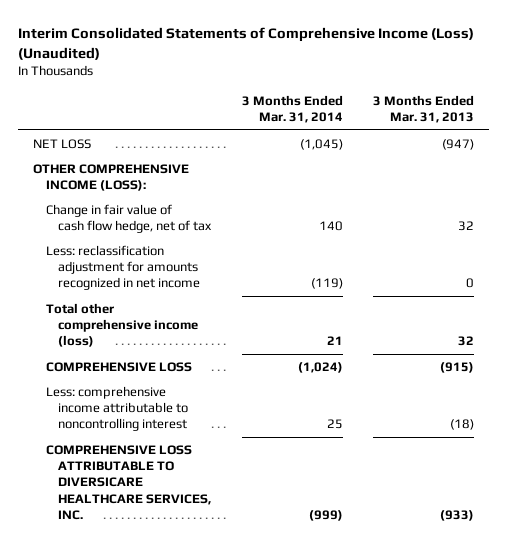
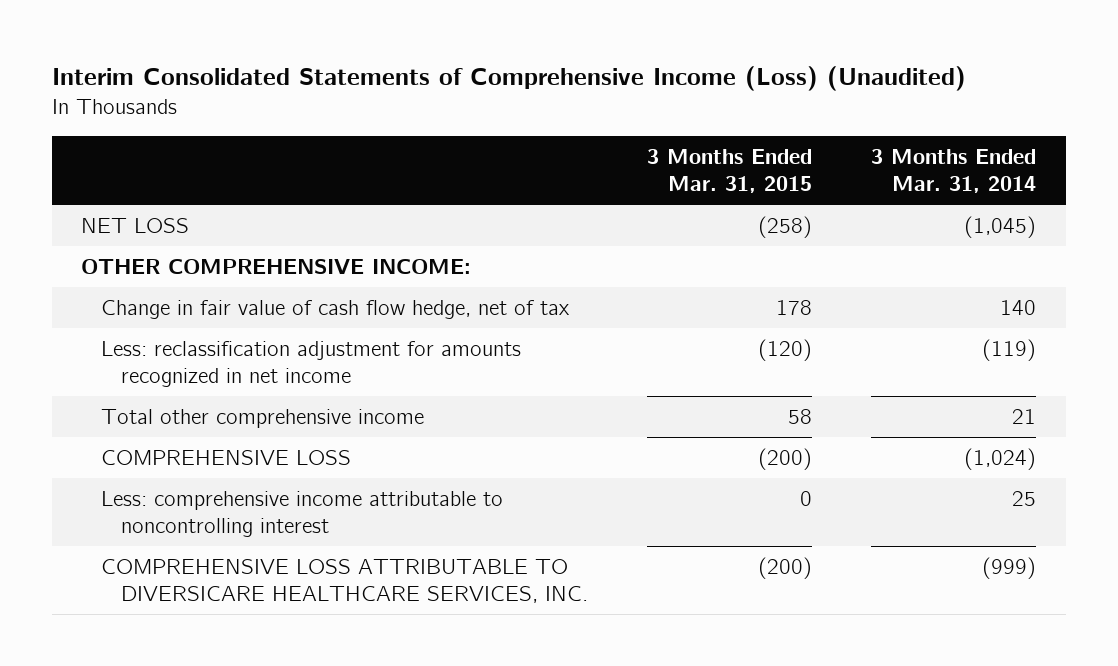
- | 3 Months Ended Mar. 31, 2014 | 3 Months Ended Mar. 31, 2013
+ | 3 Months Ended Mar. 31, 2015 | 3 Months Ended Mar. 31, 2014
- OTHER COMPREHENSIVE INCOME (LOSS):
+ OTHER COMPREHENSIVE INCOME:
- Total other comprehensive income (loss) | 21 | 32
+ Total other comprehensive income | 58 | 21

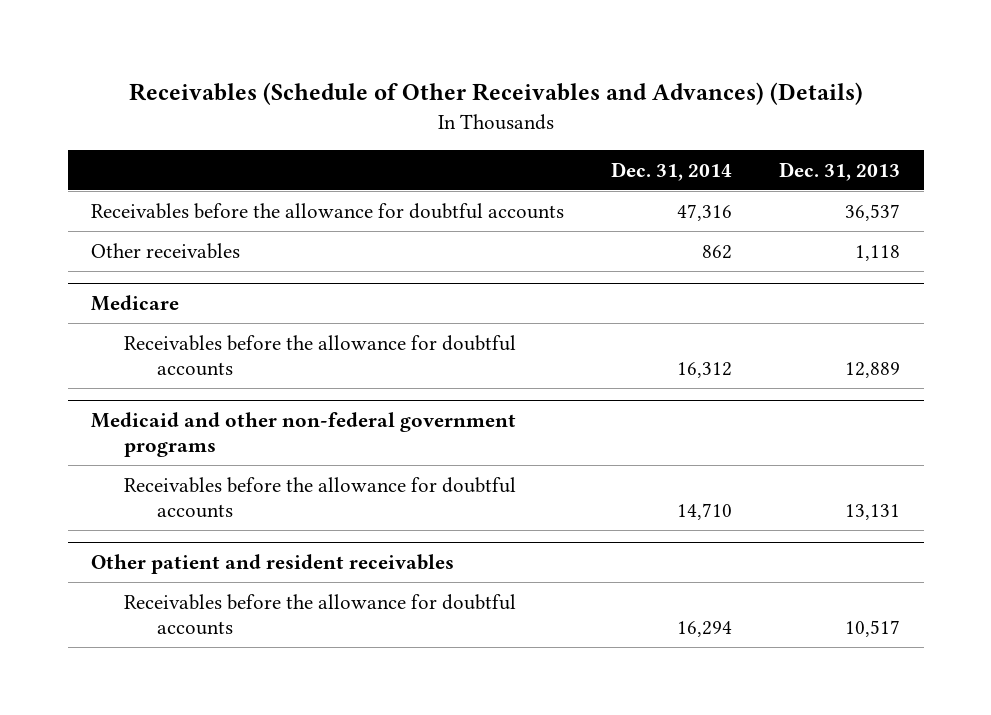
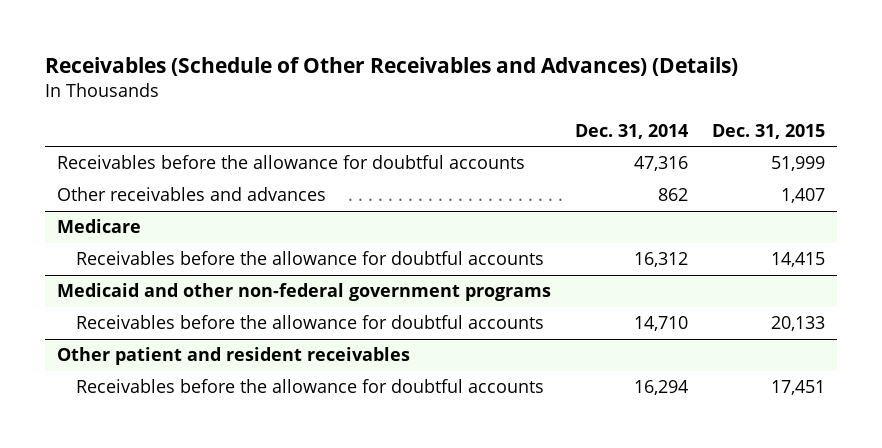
- | Dec. 31, 2014 | Dec. 31, 2013
+ | Dec. 31, 2014 | Dec. 31, 2015
- Other receivables | 862 | 1,118
+ Other receivables and advances | 862 | 1,407

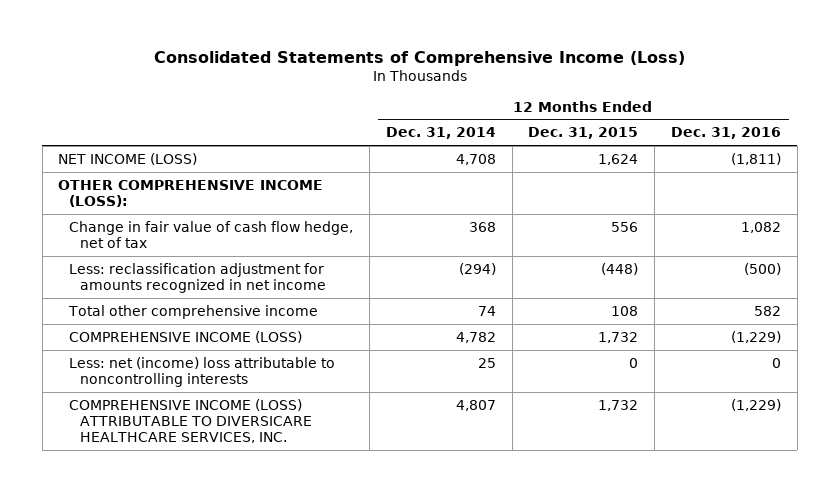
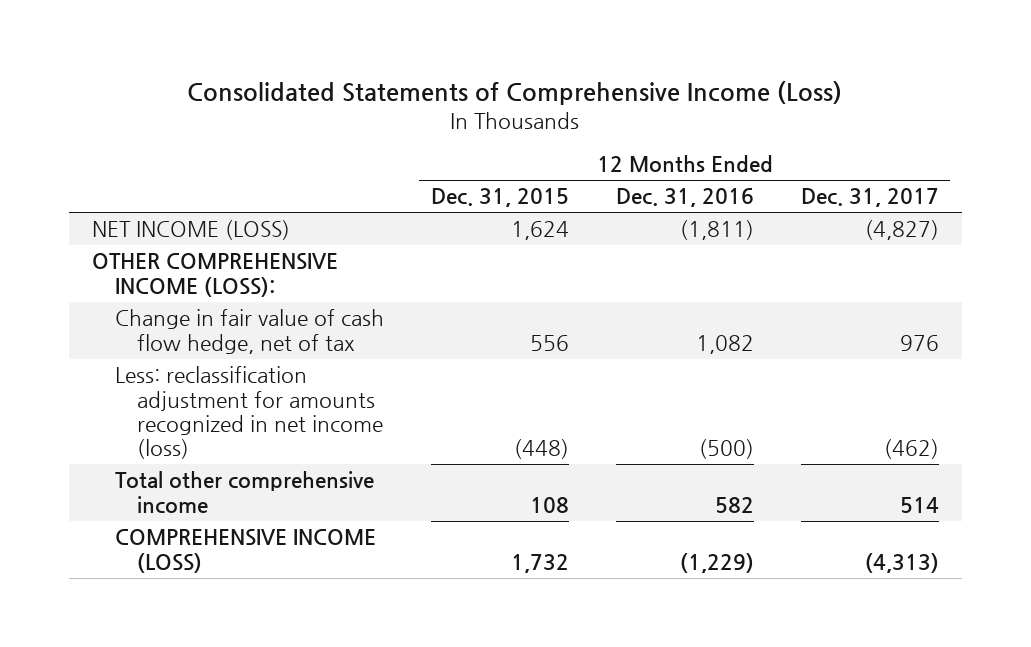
- | 12 Months Ended Dec. 31, 2014 | 12 Months Ended Dec. 31, 2015 | 12 Months Ended Dec. 31, 2016
+ | 12 Months Ended Dec. 31, 2015 | 12 Months Ended Dec. 31, 2016 | 12 Months Ended Dec. 31, 2017
- Less: reclassification adjustment for amounts recognized in net income | (294) | (448) | (500)
+ Less: reclassification adjustment for amounts recognized in net income (loss) | (448) | (500) | (462)
- Less: net (income) loss attributable to noncontrolling interests | 25 | 0 | 0
- COMPREHENSIVE INCOME (LOSS) ATTRIBUTABLE TO DIVERSICARE HEALTHCARE SERVICES, INC. | 4,807 | 1,732 | (1,229)

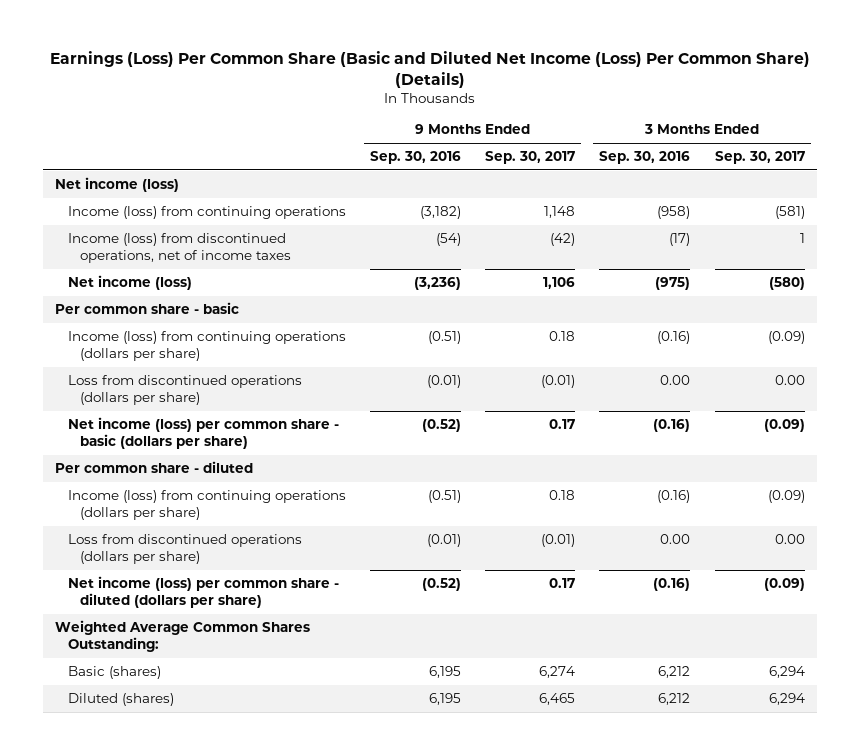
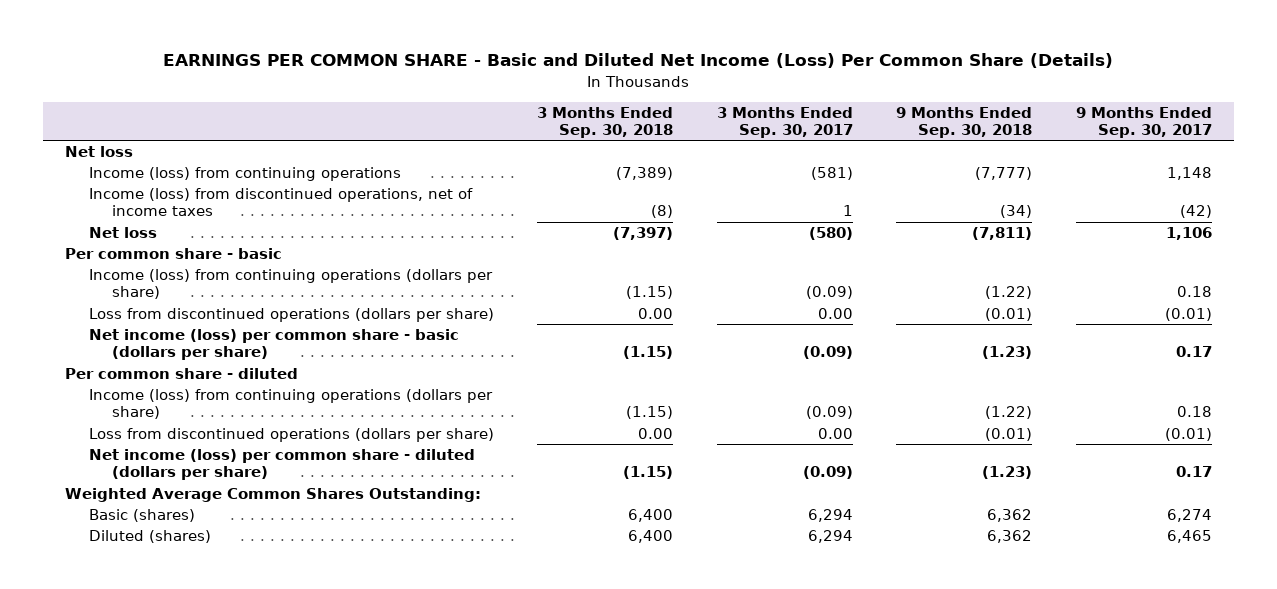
- Earnings (Loss) Per Common Share (Basic and Diluted Net Income (Loss) Per Common Share) (Details)
+ EARNINGS PER COMMON SHARE - Basic and Diluted Net Income (Loss) Per Common Share (Details)
- | 9 Months Ended Sep. 30, 2016 | 9 Months Ended Sep. 30, 2017 | 3 Months Ended Sep. 30, 2016 | 3 Months Ended Sep. 30, 2017
+ | 3 Months Ended Sep. 30, 2018 | 3 Months Ended Sep. 30, 2017 | 9 Months Ended Sep. 30, 2018 | 9 Months Ended Sep. 30, 2017
- Net income (loss)
+ Net loss
- Net income (loss) | (3,236) | 1,106 | (975) | (580)
+ Net loss | (7,397) | (580) | (7,811) | 1,106

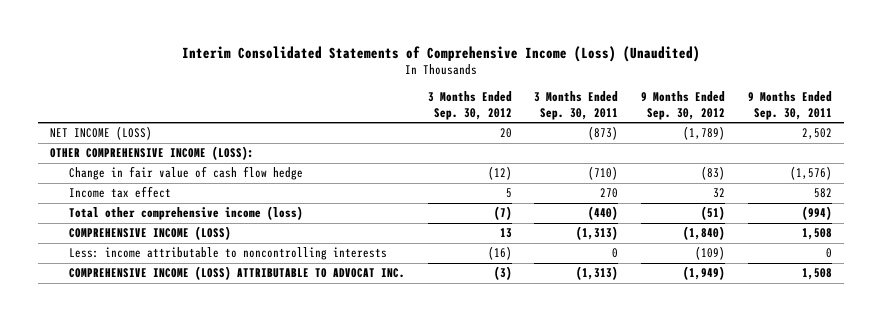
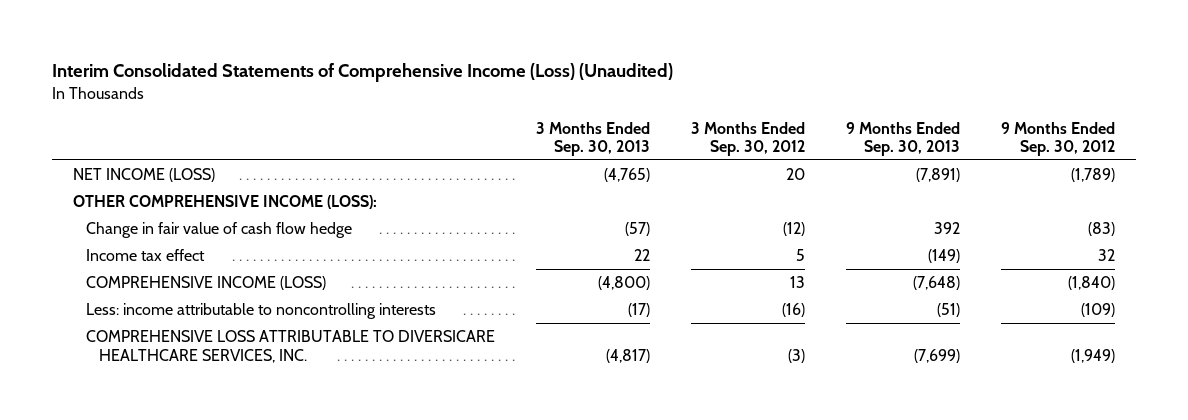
- | 3 Months Ended Sep. 30, 2012 | 3 Months Ended Sep. 30, 2011 | 9 Months Ended Sep. 30, 2012 | 9 Months Ended Sep. 30, 2011
+ | 3 Months Ended Sep. 30, 2013 | 3 Months Ended Sep. 30, 2012 | 9 Months Ended Sep. 30, 2013 | 9 Months Ended Sep. 30, 2012
- Total other comprehensive income (loss) | (7) | (440) | (51) | (994)
- COMPREHENSIVE INCOME (LOSS) ATTRIBUTABLE TO ADVOCAT INC. | (3) | (1,313) | (1,949) | 1,508
+ COMPREHENSIVE LOSS ATTRIBUTABLE TO DIVERSICARE HEALTHCARE SERVICES, INC. | (4,817) | (3) | (7,699) | (1,949)

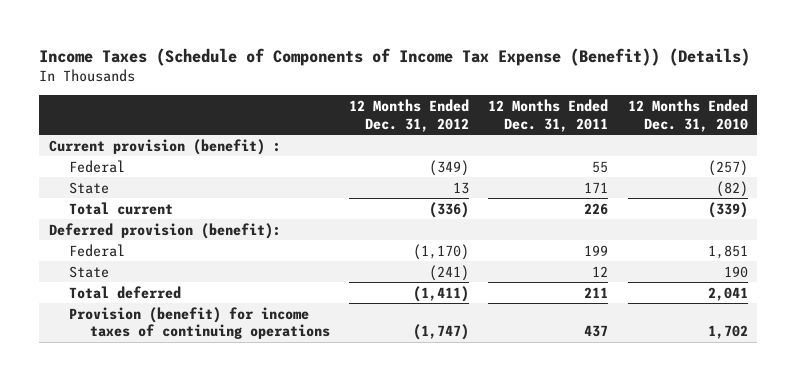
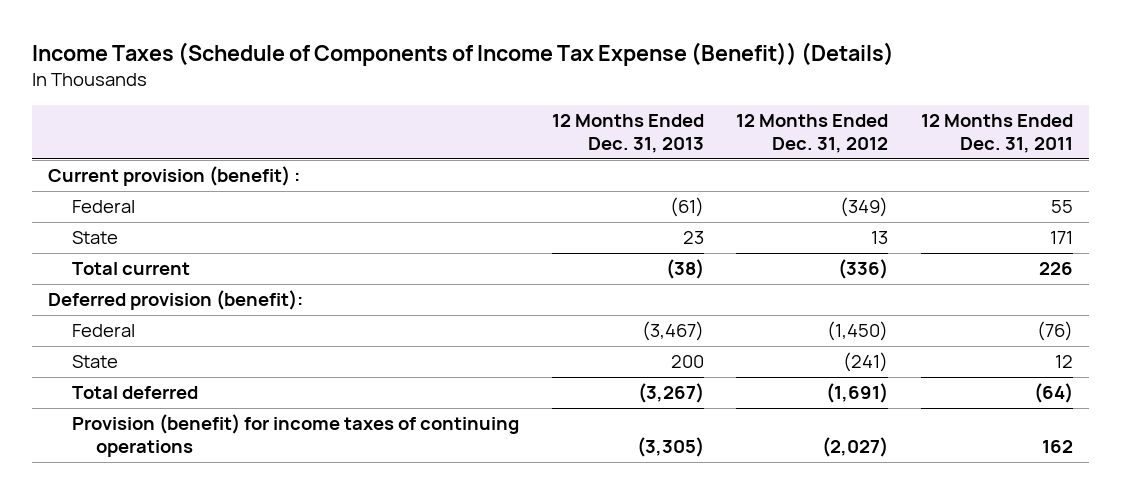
- | 12 Months Ended Dec. 31, 2012 | 12 Months Ended Dec. 31, 2011 | 12 Months Ended Dec. 31, 2010
+ | 12 Months Ended Dec. 31, 2013 | 12 Months Ended Dec. 31, 2012 | 12 Months Ended Dec. 31, 2011
- Federal | (1,170) | 199 | 1,851
+ Federal | (3,467) | (1,450) | (76)
- Total deferred | (1,411) | 211 | 2,041
- Provision (benefit) for income taxes of continuing operations | (1,747) | 437 | 1,702
+ Total deferred | (3,267) | (1,691) | (64)
+ Provision (benefit) for income taxes of continuing operations | (3,305) | (2,027) | 162

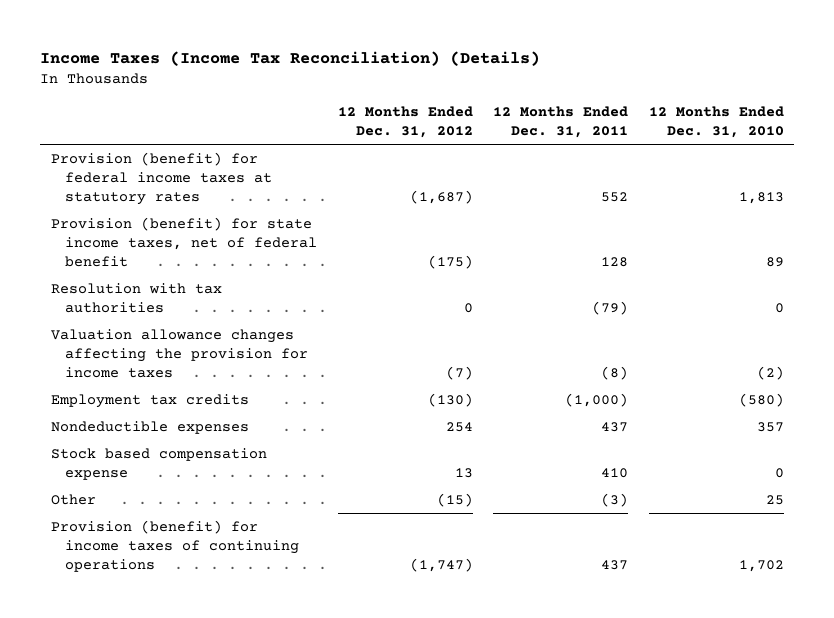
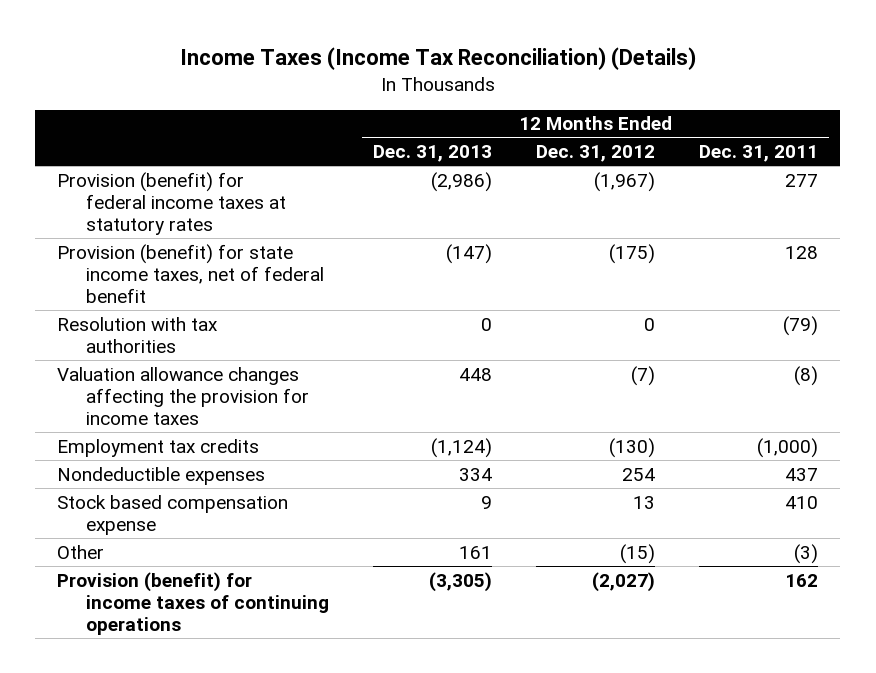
- | 12 Months Ended Dec. 31, 2012 | 12 Months Ended Dec. 31, 2011 | 12 Months Ended Dec. 31, 2010
+ | 12 Months Ended Dec. 31, 2013 | 12 Months Ended Dec. 31, 2012 | 12 Months Ended Dec. 31, 2011
- Provision (benefit) for federal income taxes at statutory rates | (1,687) | 552 | 1,813
+ Provision (benefit) for federal income taxes at statutory rates | (2,986) | (1,967) | 277
- Provision (benefit) for income taxes of continuing operations | (1,747) | 437 | 1,702
+ Provision (benefit) for income taxes of continuing operations | (3,305) | (2,027) | 162

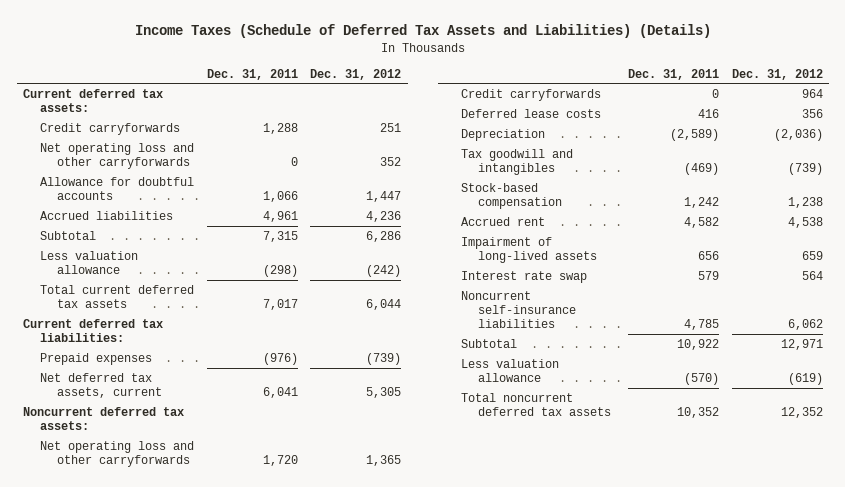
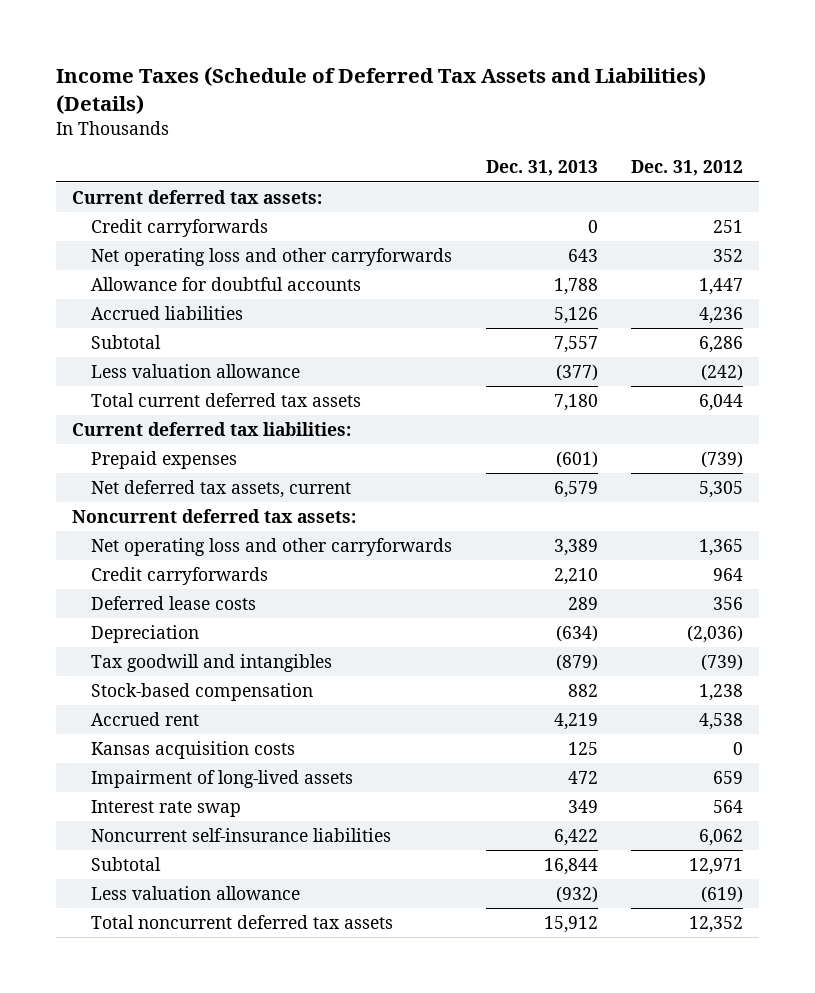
- | Dec. 31, 2011 | Dec. 31, 2012
+ | Dec. 31, 2013 | Dec. 31, 2012
+ Kansas acquisition costs | 125 | 0

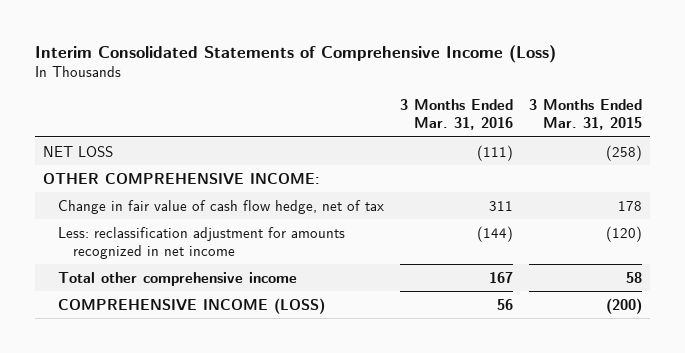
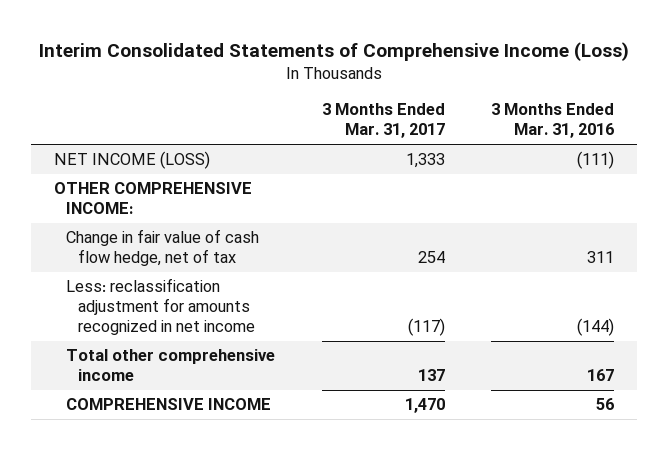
- | 3 Months Ended Mar. 31, 2016 | 3 Months Ended Mar. 31, 2015
+ | 3 Months Ended Mar. 31, 2017 | 3 Months Ended Mar. 31, 2016
- NET LOSS | (111) | (258)
+ NET INCOME (LOSS) | 1,333 | (111)
- COMPREHENSIVE INCOME (LOSS) | 56 | (200)
+ COMPREHENSIVE INCOME | 1,470 | 56

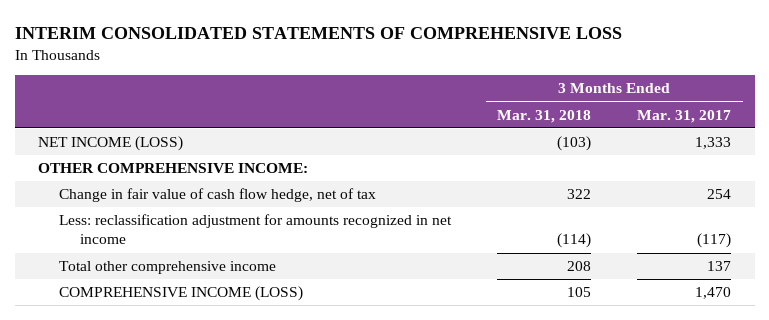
- Interim Consolidated Statements of Comprehensive Income (Loss)
+ INTERIM CONSOLIDATED STATEMENTS OF COMPREHENSIVE LOSS
- | 3 Months Ended Mar. 31, 2017 | 3 Months Ended Mar. 31, 2016
+ | 3 Months Ended Mar. 31, 2018 | 3 Months Ended Mar. 31, 2017
- COMPREHENSIVE INCOME | 1,470 | 56
+ COMPREHENSIVE INCOME (LOSS) | 105 | 1,470

